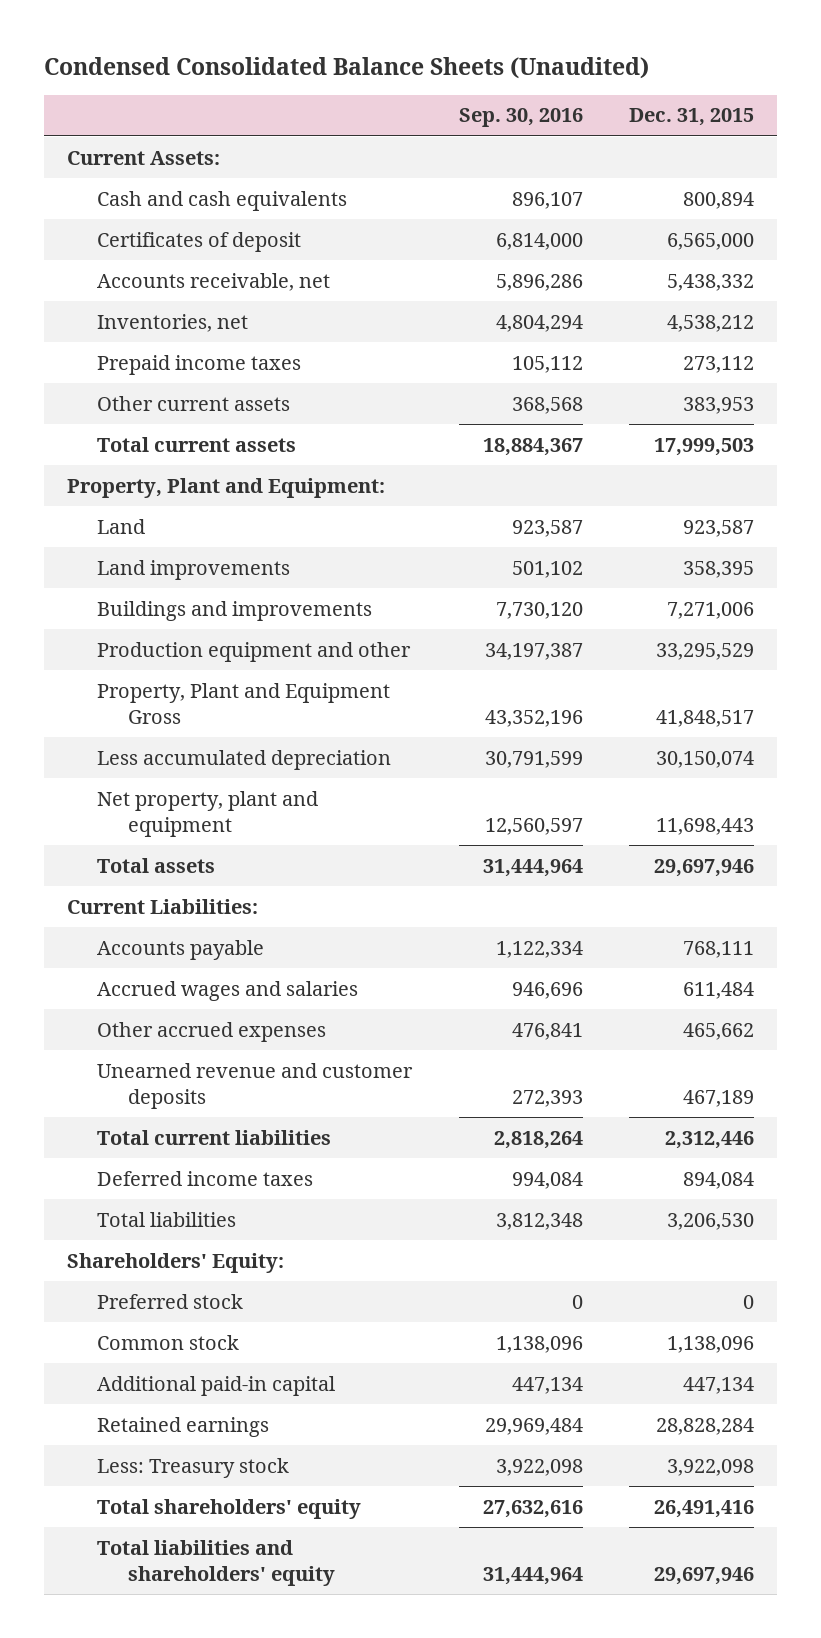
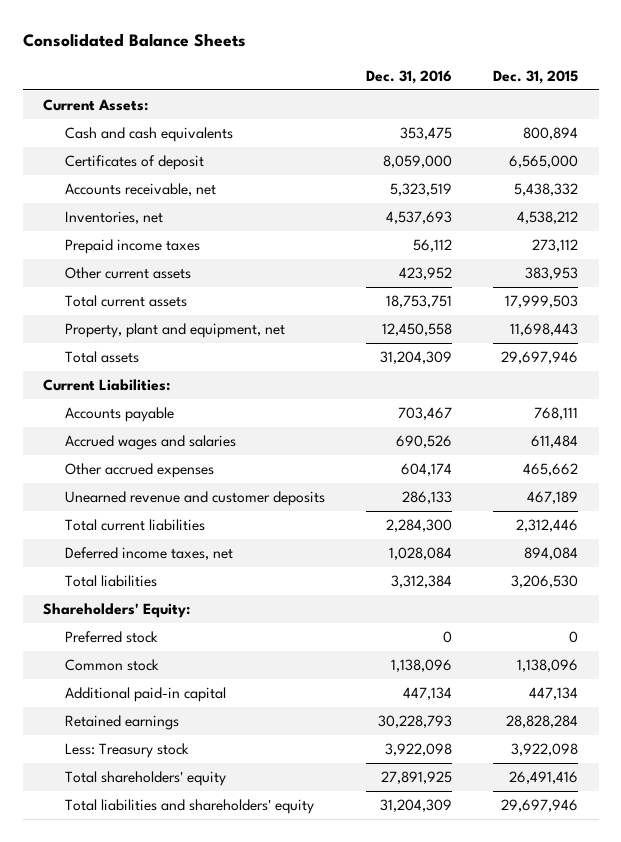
- Condensed Consolidated Balance Sheets (Unaudited)
+ Consolidated Balance Sheets
- | Sep. 30, 2016 | Dec. 31, 2015
+ | Dec. 31, 2016 | Dec. 31, 2015
- Property, Plant and Equipment:
- Land | 923,587 | 923,587
- Land improvements | 501,102 | 358,395
- Buildings and improvements | 7,730,120 | 7,271,006
- Production equipment and other | 34,197,387 | 33,295,529
- Property, Plant and Equipment Gross | 43,352,196 | 41,848,517
- Less accumulated depreciation | 30,791,599 | 30,150,074
- Net property, plant and equipment | 12,560,597 | 11,698,443
+ Property, plant and equipment, net | 12,450,558 | 11,698,443
- Deferred income taxes | 994,084 | 894,084
+ Deferred income taxes, net | 1,028,084 | 894,084

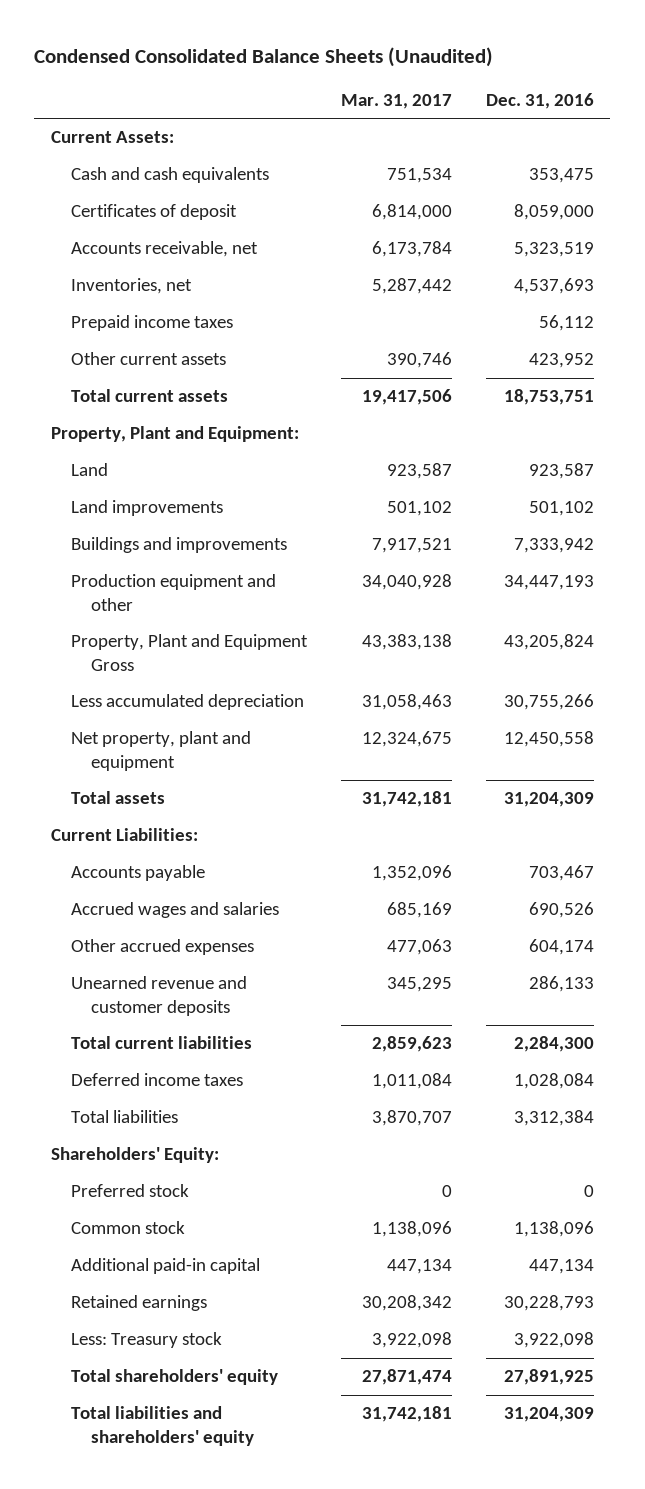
- Consolidated Balance Sheets
+ Condensed Consolidated Balance Sheets (Unaudited)
- | Dec. 31, 2016 | Dec. 31, 2015
+ | Mar. 31, 2017 | Dec. 31, 2016
- Property, plant and equipment, net | 12,450,558 | 11,698,443
+ Property, Plant and Equipment:
+ Land | 923,587 | 923,587
+ Land improvements | 501,102 | 501,102
+ Buildings and improvements | 7,917,521 | 7,333,942
+ Production equipment and other | 34,040,928 | 34,447,193
+ Property, Plant and Equipment Gross | 43,383,138 | 43,205,824
+ Less accumulated depreciation | 31,058,463 | 30,755,266
+ Net property, plant and equipment | 12,324,675 | 12,450,558
- Deferred income taxes, net | 1,028,084 | 894,084
+ Deferred income taxes | 1,011,084 | 1,028,084

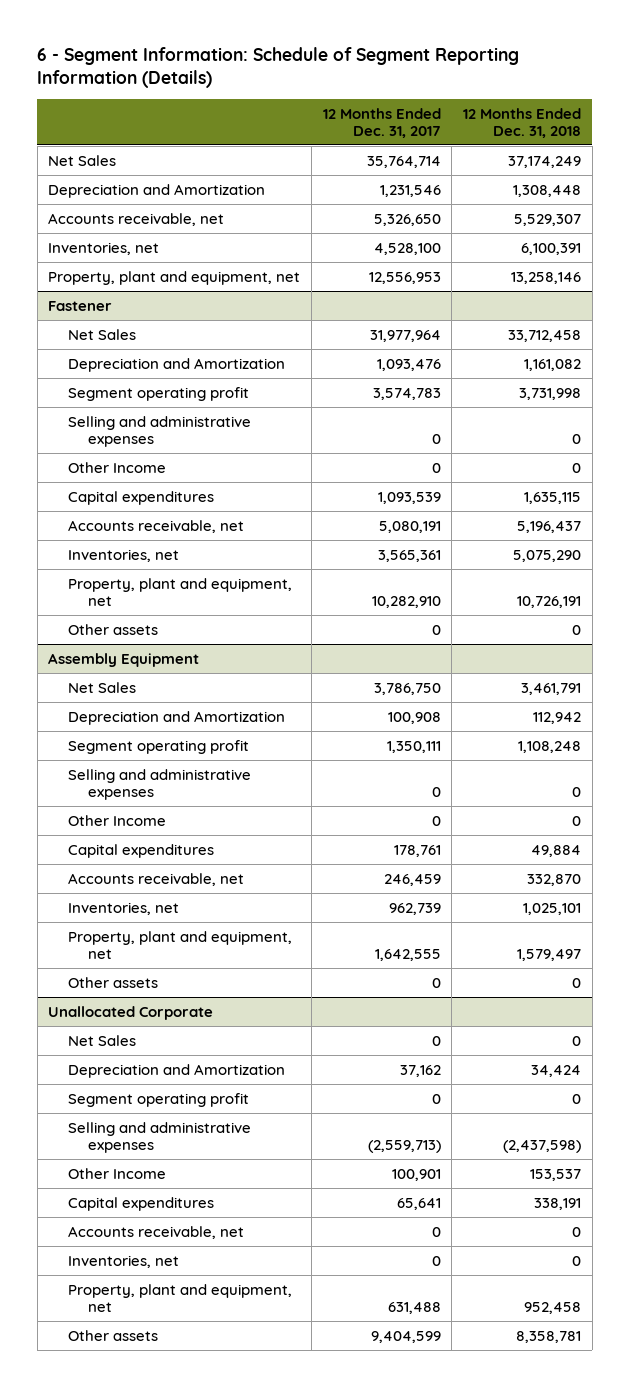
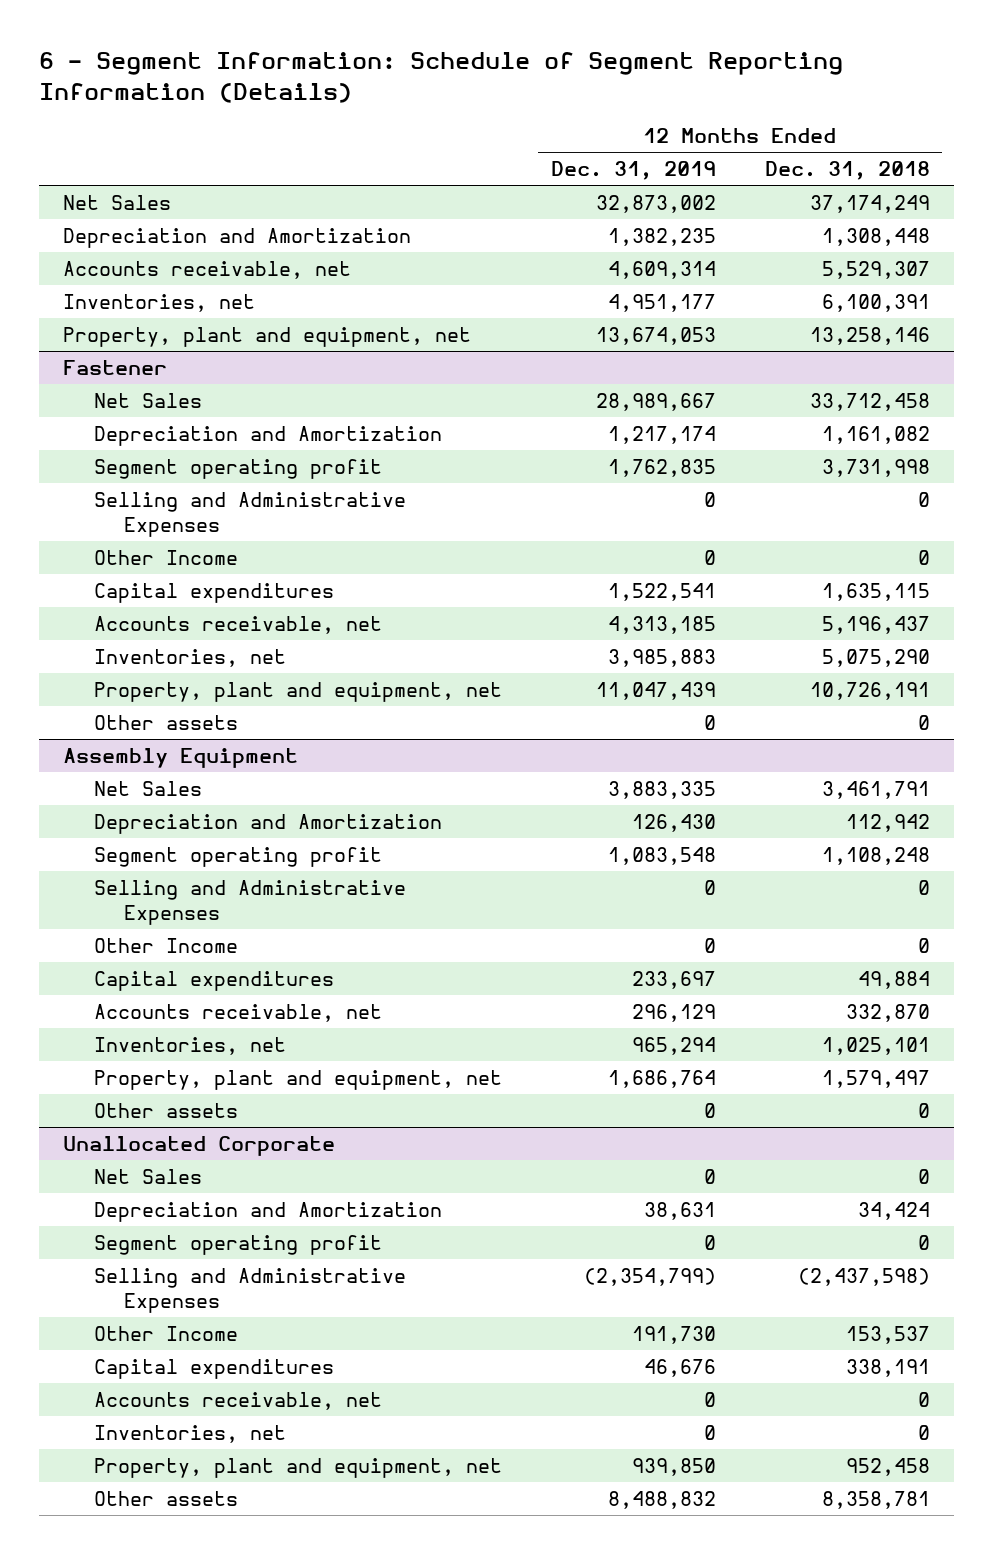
- | 12 Months Ended Dec. 31, 2017 | 12 Months Ended Dec. 31, 2018
+ | 12 Months Ended Dec. 31, 2019 | 12 Months Ended Dec. 31, 2018
@ Fastener
- Selling and administrative expenses | 0 | 0
+ Selling and Administrative Expenses | 0 | 0
@ Assembly Equipment
- Selling and administrative expenses | 0 | 0
+ Selling and Administrative Expenses | 0 | 0
@ Unallocated Corporate
- Selling and administrative expenses | (2,559,713) | (2,437,598)
+ Selling and Administrative Expenses | (2,354,799) | (2,437,598)

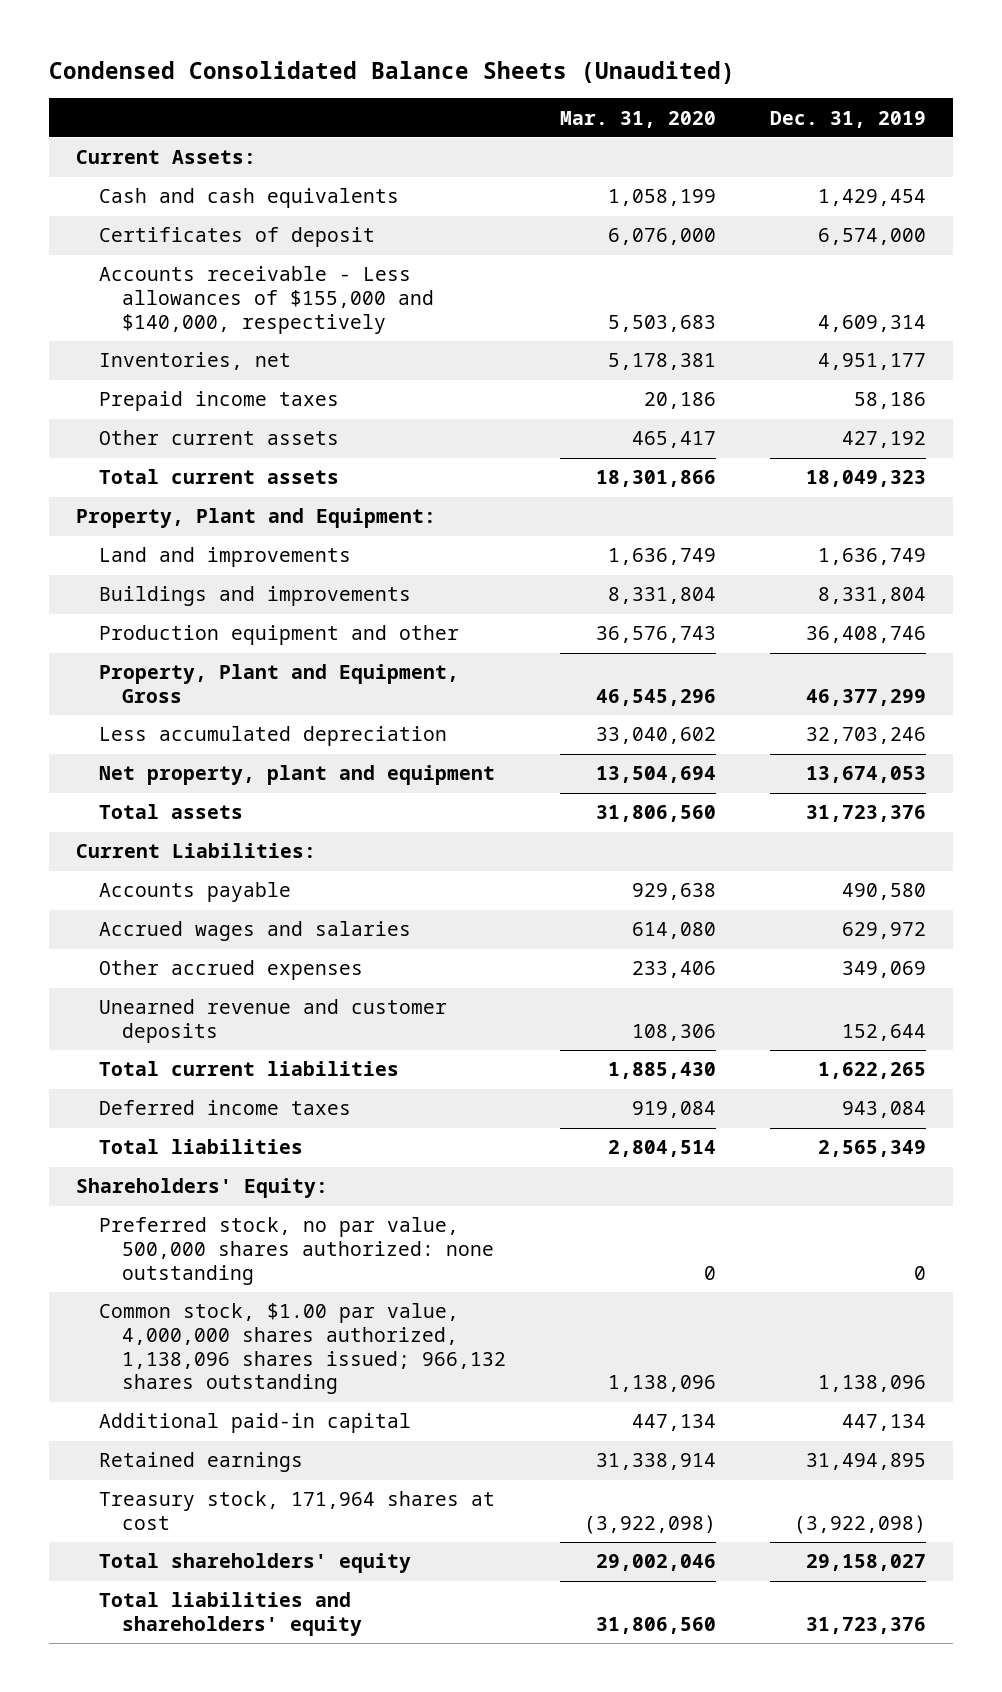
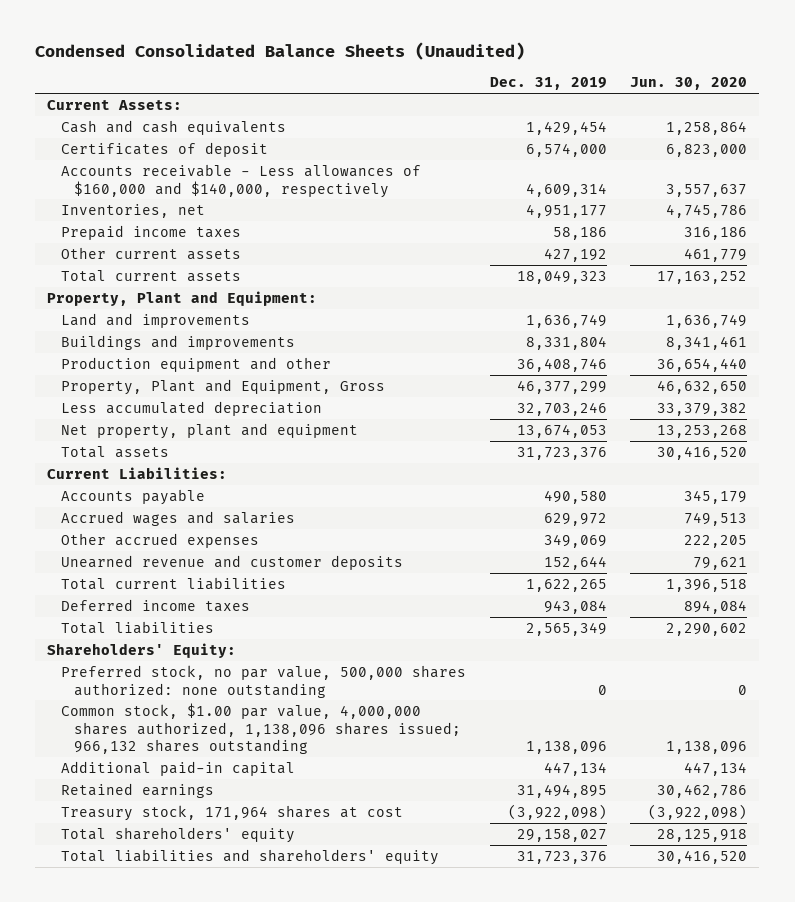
- | Mar. 31, 2020 | Dec. 31, 2019
+ | Dec. 31, 2019 | Jun. 30, 2020
- Accounts receivable - Less allowances of $155,000 and $140,000, respectively | 5,503,683 | 4,609,314
+ Accounts receivable - Less allowances of $160,000 and $140,000, respectively | 4,609,314 | 3,557,637

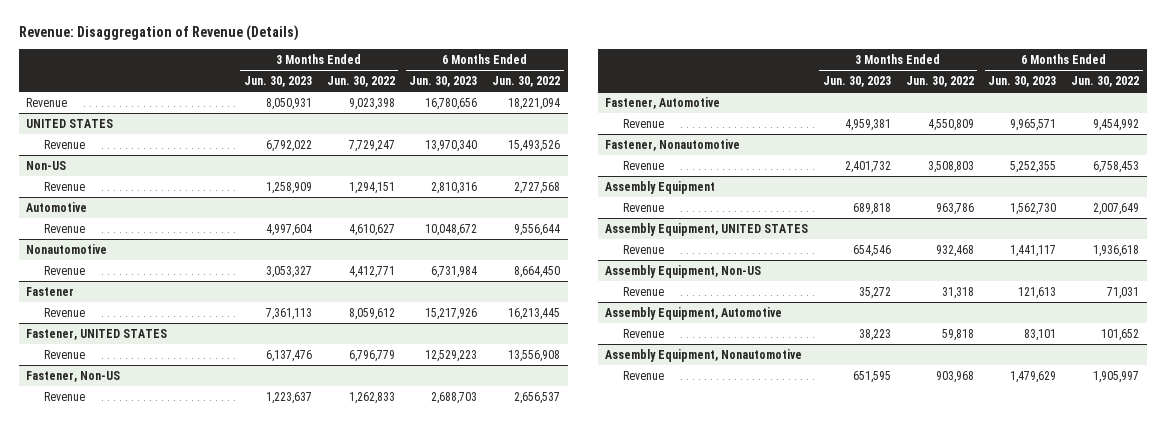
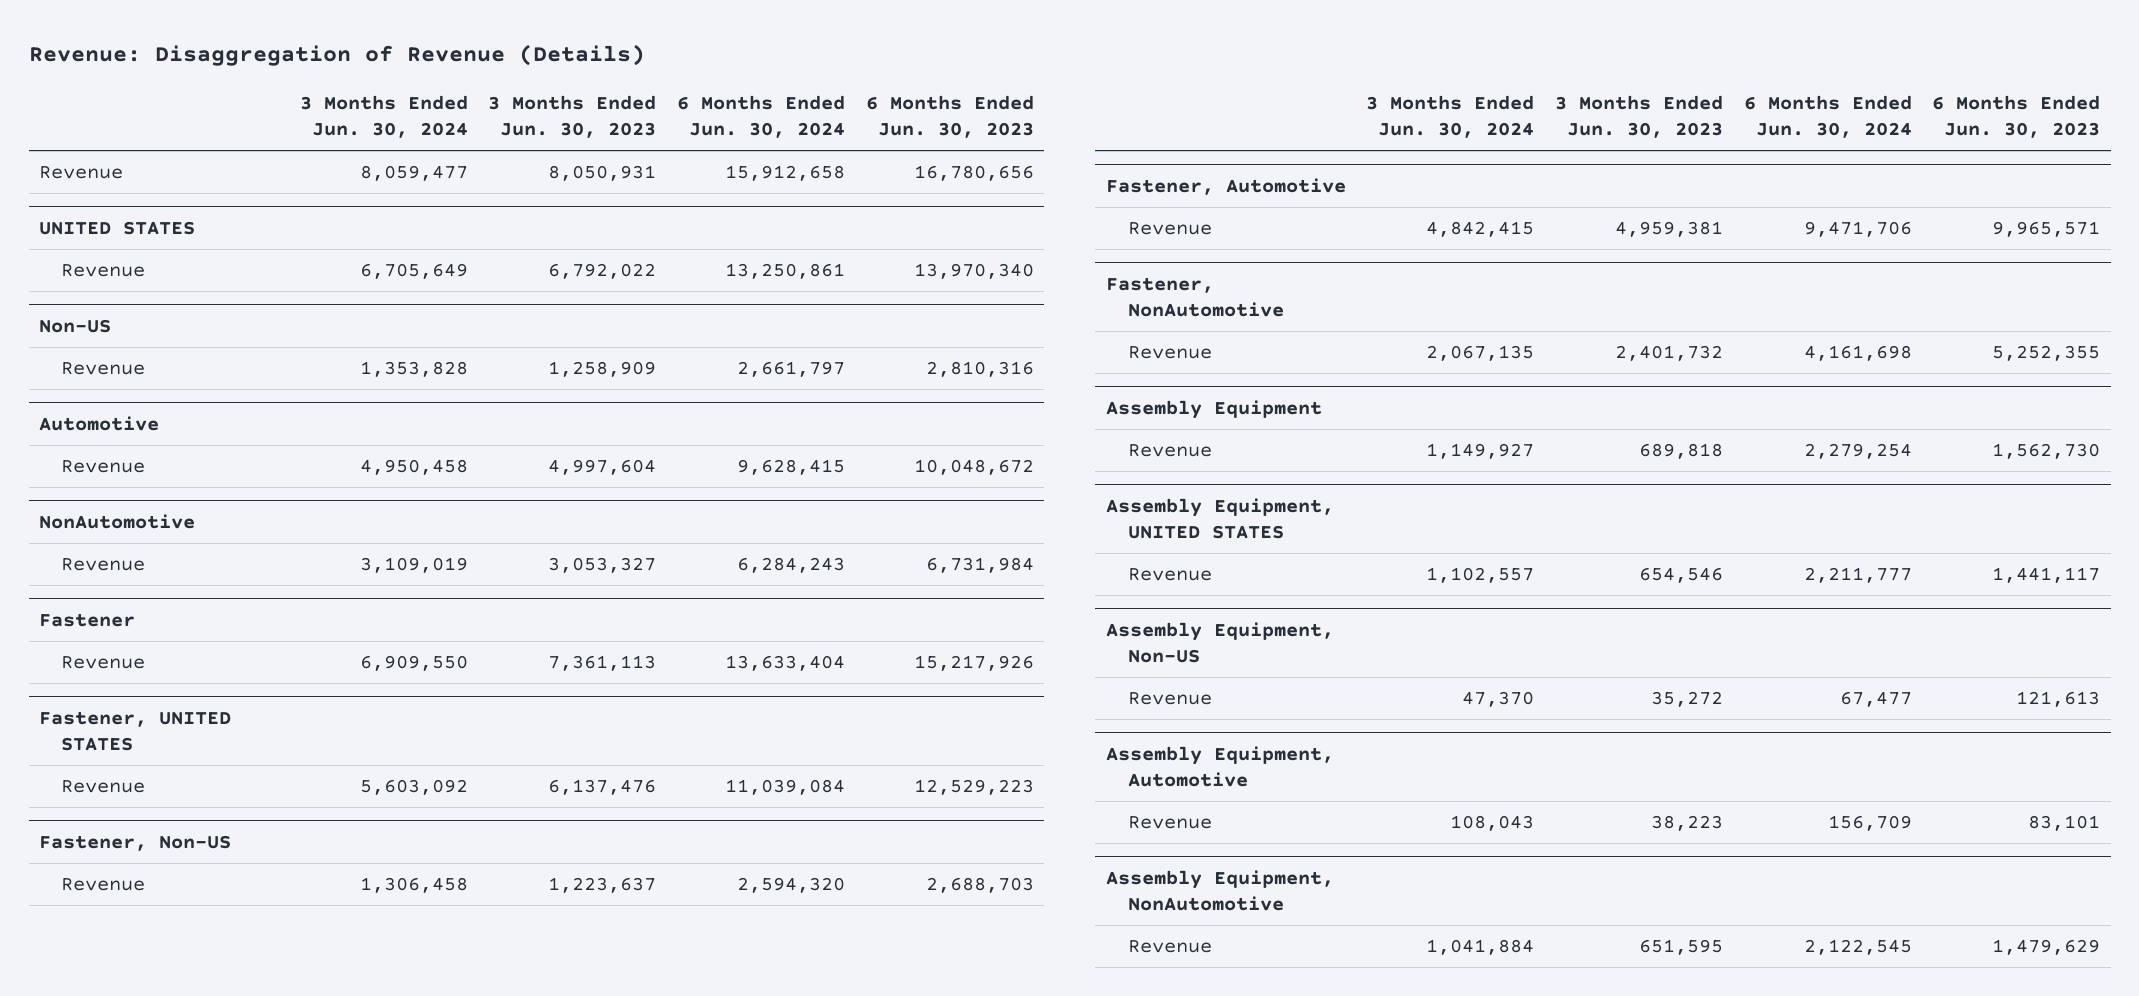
- | 3 Months Ended Jun. 30, 2023 | 3 Months Ended Jun. 30, 2022 | 6 Months Ended Jun. 30, 2023 | 6 Months Ended Jun. 30, 2022
+ | 3 Months Ended Jun. 30, 2024 | 3 Months Ended Jun. 30, 2023 | 6 Months Ended Jun. 30, 2024 | 6 Months Ended Jun. 30, 2023
- Nonautomotive
+ NonAutomotive
- Fastener, Nonautomotive
+ Fastener, NonAutomotive
- Assembly Equipment, Nonautomotive
+ Assembly Equipment, NonAutomotive

